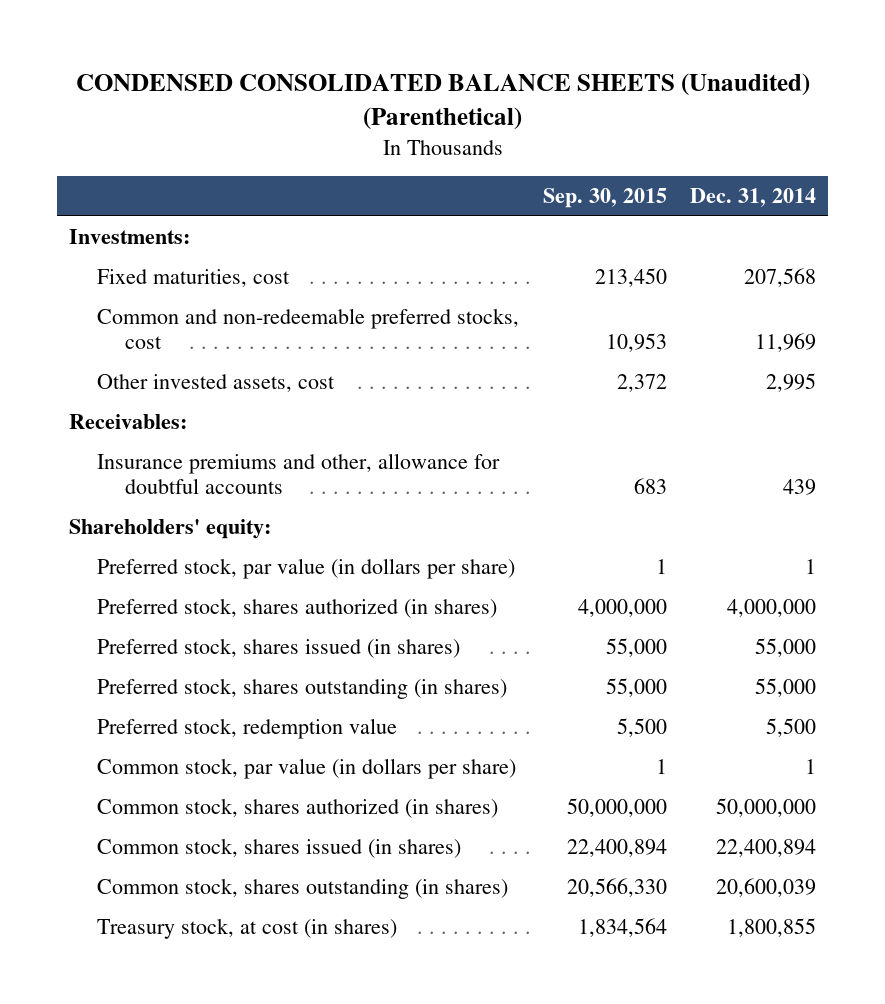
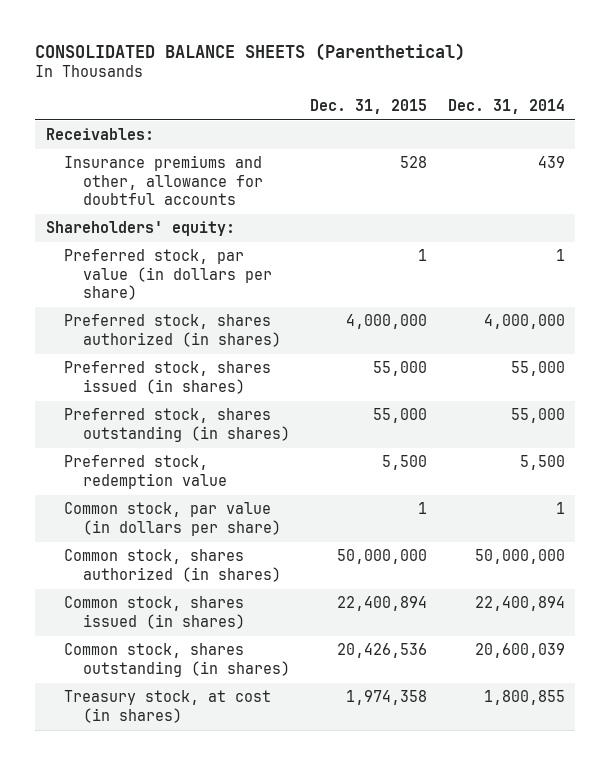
- CONDENSED CONSOLIDATED BALANCE SHEETS (Unaudited) (Parenthetical)
+ CONSOLIDATED BALANCE SHEETS (Parenthetical)
- | Sep. 30, 2015 | Dec. 31, 2014
+ | Dec. 31, 2015 | Dec. 31, 2014
- Investments:
- Fixed maturities, cost | 213,450 | 207,568
- Common and non-redeemable preferred stocks, cost | 10,953 | 11,969
- Other invested assets, cost | 2,372 | 2,995

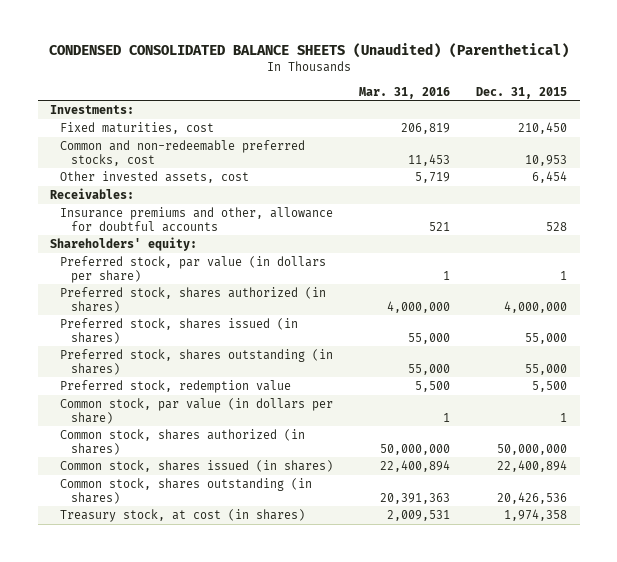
- CONSOLIDATED BALANCE SHEETS (Parenthetical)
+ CONDENSED CONSOLIDATED BALANCE SHEETS (Unaudited) (Parenthetical)
- | Dec. 31, 2015 | Dec. 31, 2014
+ | Mar. 31, 2016 | Dec. 31, 2015
+ Investments:
+ Fixed maturities, cost | 206,819 | 210,450
+ Common and non-redeemable preferred stocks, cost | 11,453 | 10,953
+ Other invested assets, cost | 5,719 | 6,454

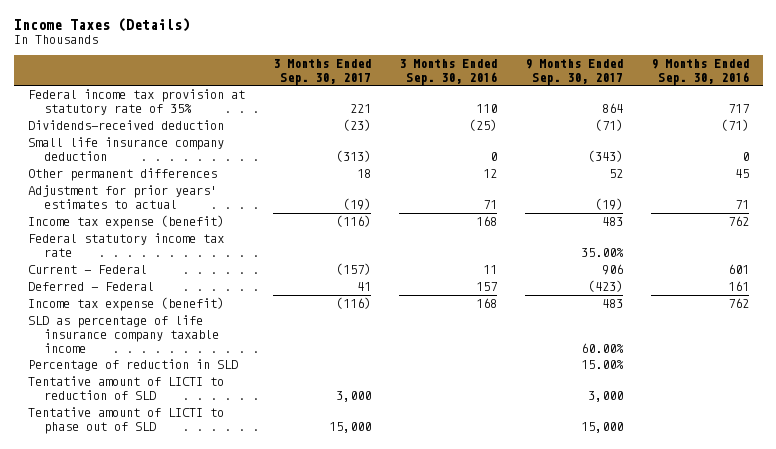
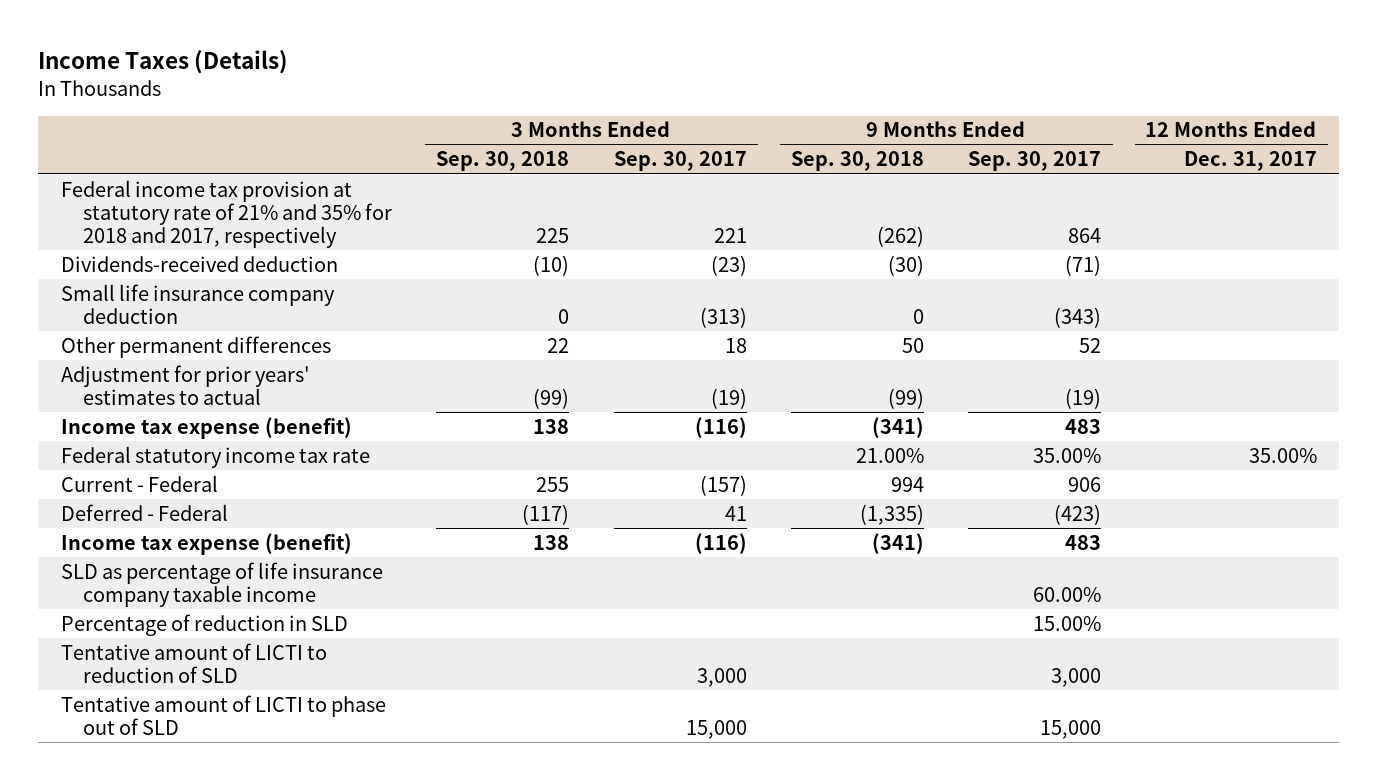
- | 3 Months Ended Sep. 30, 2017 | 3 Months Ended Sep. 30, 2016 | 9 Months Ended Sep. 30, 2017 | 9 Months Ended Sep. 30, 2016
+ | 3 Months Ended Sep. 30, 2018 | 3 Months Ended Sep. 30, 2017 | 9 Months Ended Sep. 30, 2018 | 9 Months Ended Sep. 30, 2017 | 12 Months Ended Dec. 31, 2017
- Federal income tax provision at statutory rate of 35% | 221 | 110 | 864 | 717
+ Federal income tax provision at statutory rate of 21% and 35% for 2018 and 2017, respectively | 225 | 221 | (262) | 864 |

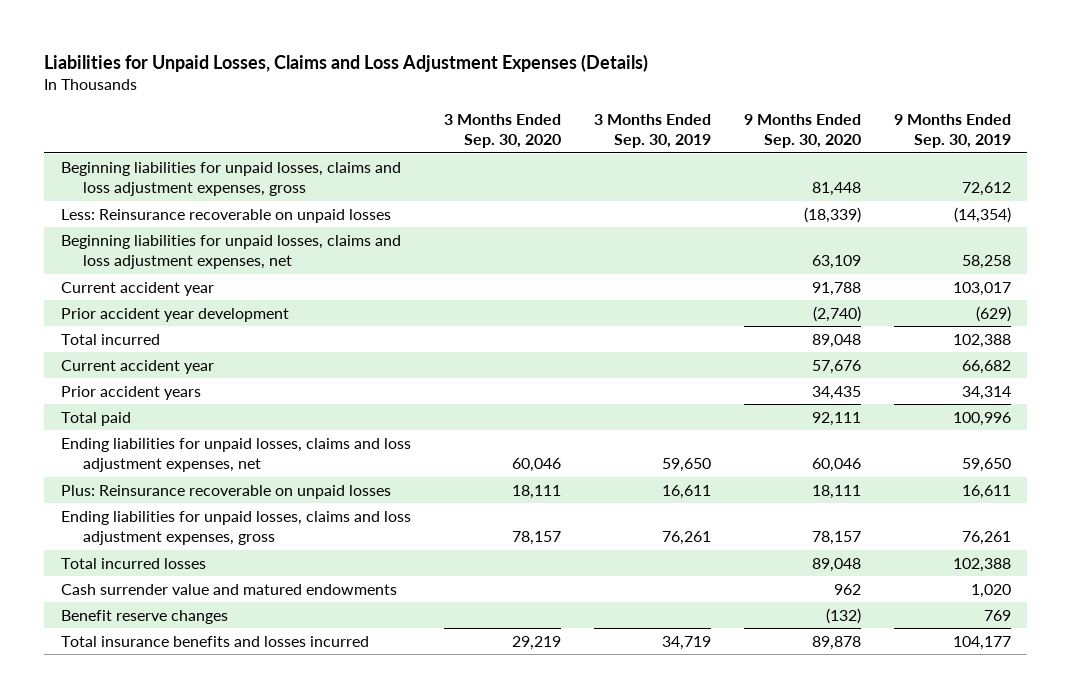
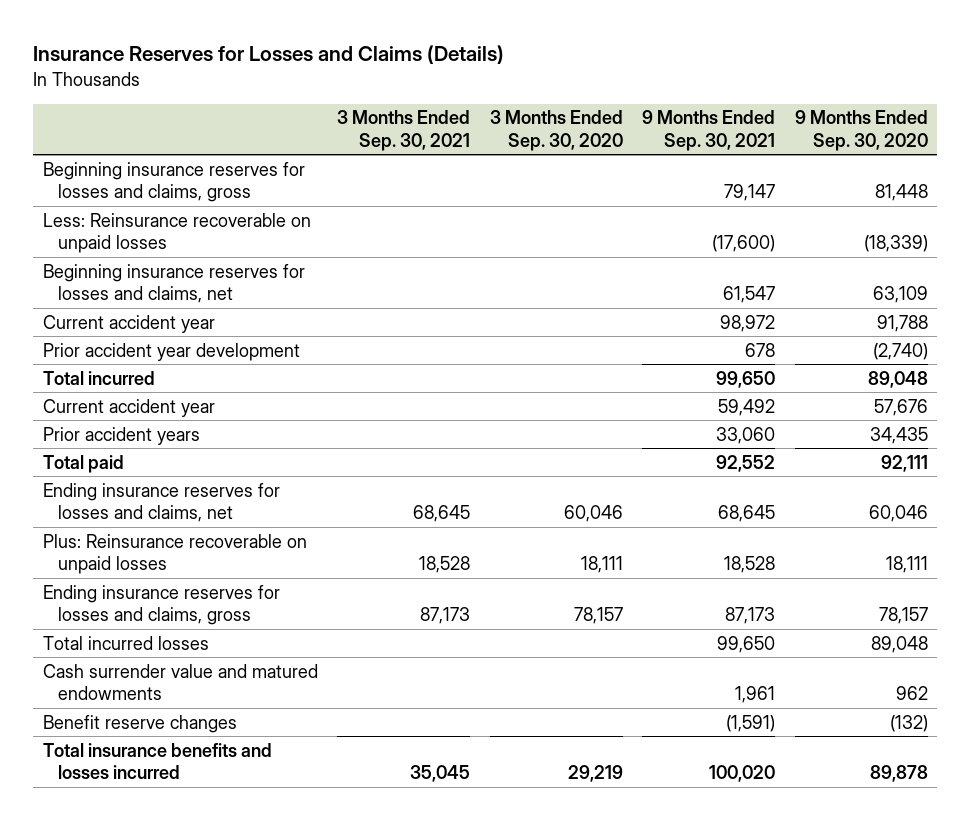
- Liabilities for Unpaid Losses, Claims and Loss Adjustment Expenses (Details)
+ Insurance Reserves for Losses and Claims (Details)
- | 3 Months Ended Sep. 30, 2020 | 3 Months Ended Sep. 30, 2019 | 9 Months Ended Sep. 30, 2020 | 9 Months Ended Sep. 30, 2019
+ | 3 Months Ended Sep. 30, 2021 | 3 Months Ended Sep. 30, 2020 | 9 Months Ended Sep. 30, 2021 | 9 Months Ended Sep. 30, 2020
- Beginning liabilities for unpaid losses, claims and loss adjustment expenses, gross | | | 81,448 | 72,612
+ Beginning insurance reserves for losses and claims, gross | | | 79,147 | 81,448
- Beginning liabilities for unpaid losses, claims and loss adjustment expenses, net | | | 63,109 | 58,258
+ Beginning insurance reserves for losses and claims, net | | | 61,547 | 63,109
- Ending liabilities for unpaid losses, claims and loss adjustment expenses, net | 60,046 | 59,650 | 60,046 | 59,650
+ Ending insurance reserves for losses and claims, net | 68,645 | 60,046 | 68,645 | 60,046
- Ending liabilities for unpaid losses, claims and loss adjustment expenses, gross | 78,157 | 76,261 | 78,157 | 76,261
+ Ending insurance reserves for losses and claims, gross | 87,173 | 78,157 | 87,173 | 78,157

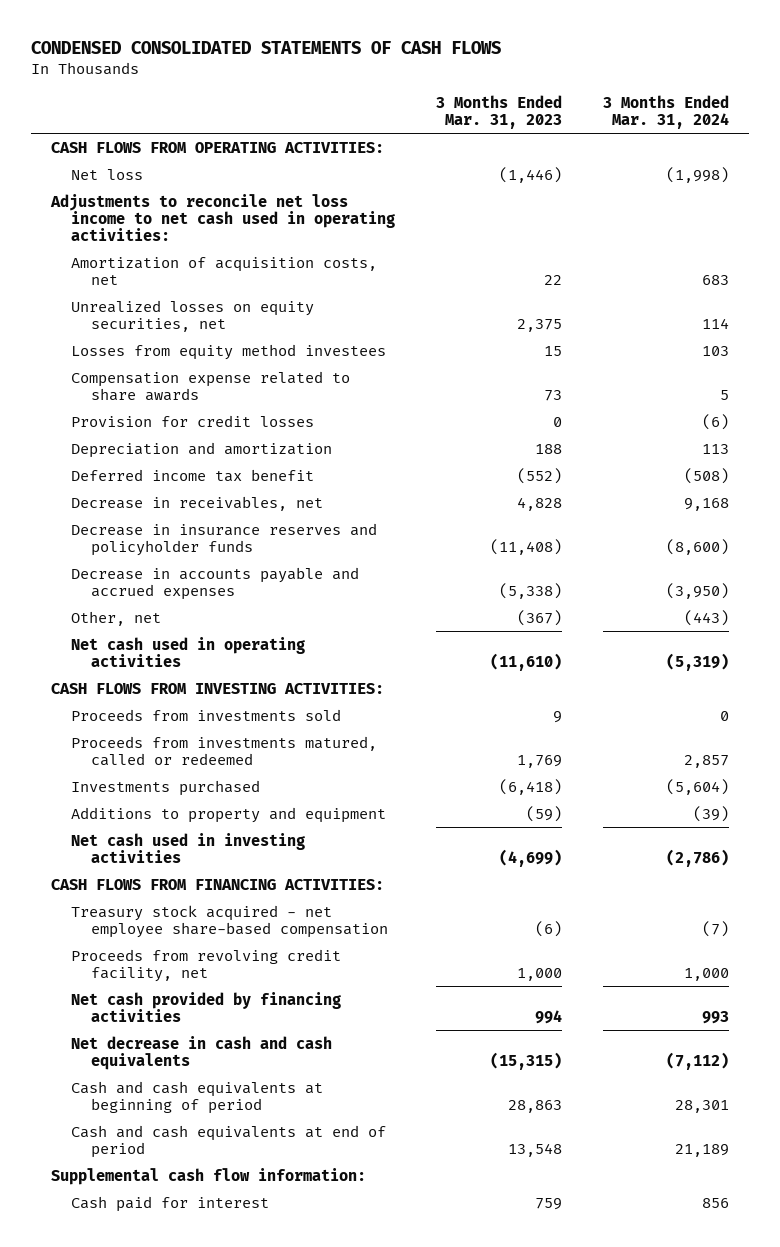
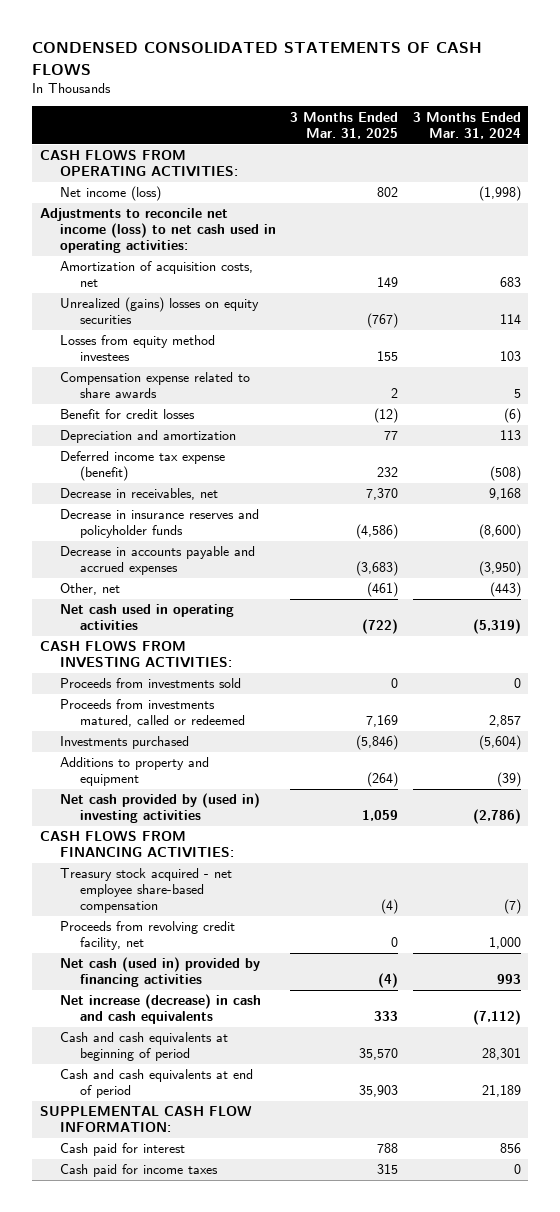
- | 3 Months Ended Mar. 31, 2023 | 3 Months Ended Mar. 31, 2024
+ | 3 Months Ended Mar. 31, 2025 | 3 Months Ended Mar. 31, 2024
- Net loss | (1,446) | (1,998)
- Adjustments to reconcile net loss income to net cash used in operating activities:
+ Net income (loss) | 802 | (1,998)
+ Adjustments to reconcile net income (loss) to net cash used in operating activities:
- Unrealized losses on equity securities, net | 2,375 | 114
+ Unrealized (gains) losses on equity securities | (767) | 114
- Provision for credit losses | 0 | (6)
+ Benefit for credit losses | (12) | (6)
- Deferred income tax benefit | (552) | (508)
+ Deferred income tax expense (benefit) | 232 | (508)
- Net cash used in investing activities | (4,699) | (2,786)
+ Net cash provided by (used in) investing activities | 1,059 | (2,786)
- Net cash provided by financing activities | 994 | 993
- Net decrease in cash and cash equivalents | (15,315) | (7,112)
+ Net cash (used in) provided by financing activities | (4) | 993
+ Net increase (decrease) in cash and cash equivalents | 333 | (7,112)
- Supplemental cash flow information:
+ SUPPLEMENTAL CASH FLOW INFORMATION:
+ Cash paid for income taxes | 315 | 0

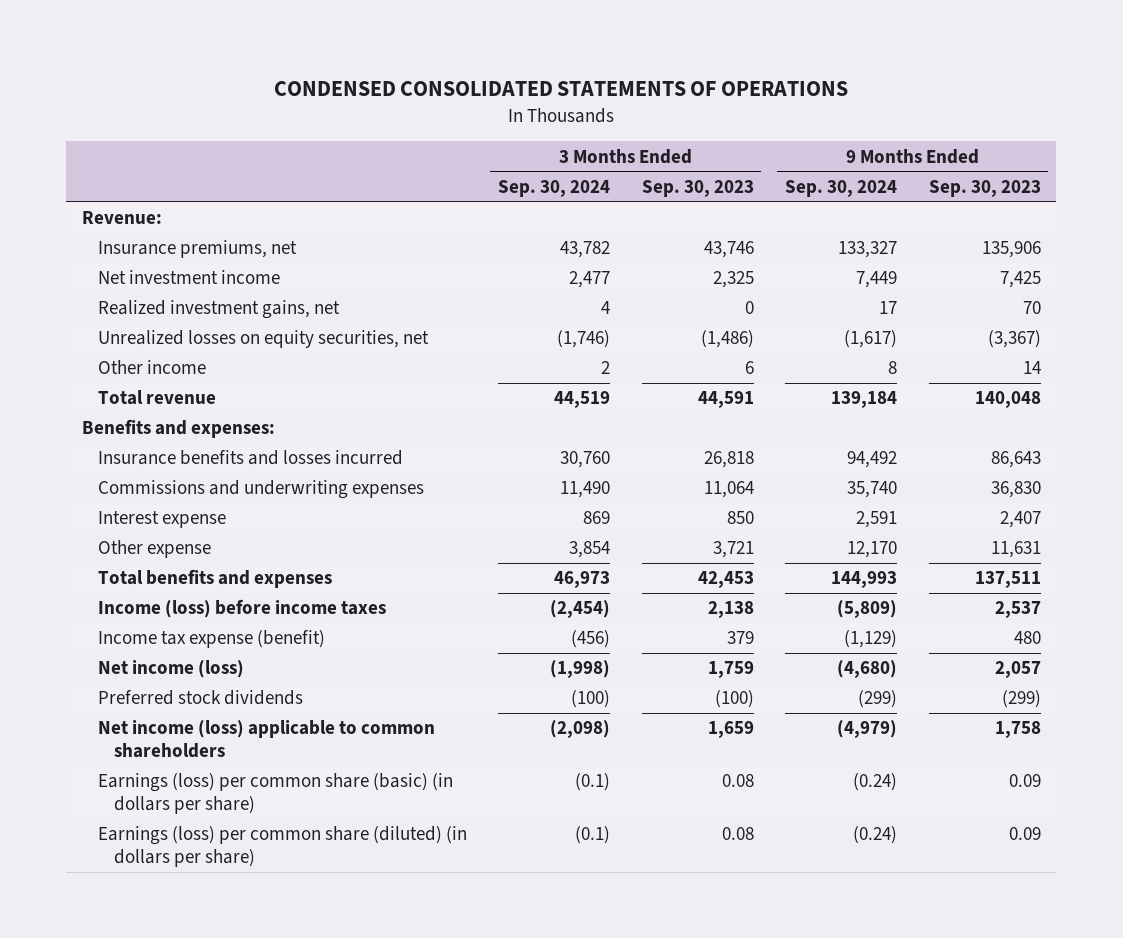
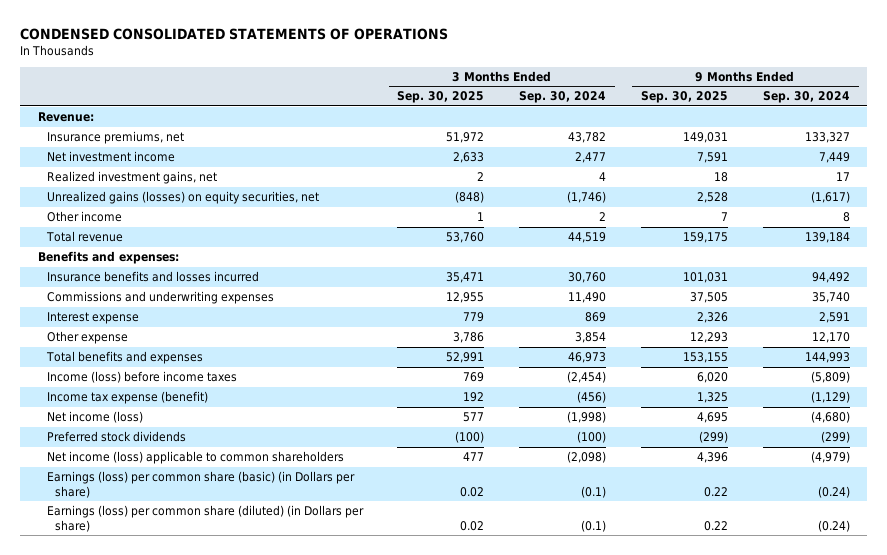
- | 3 Months Ended Sep. 30, 2024 | 3 Months Ended Sep. 30, 2023 | 9 Months Ended Sep. 30, 2024 | 9 Months Ended Sep. 30, 2023
+ | 3 Months Ended Sep. 30, 2025 | 3 Months Ended Sep. 30, 2024 | 9 Months Ended Sep. 30, 2025 | 9 Months Ended Sep. 30, 2024
- Unrealized losses on equity securities, net | (1,746) | (1,486) | (1,617) | (3,367)
+ Unrealized gains (losses) on equity securities, net | (848) | (1,746) | 2,528 | (1,617)
- Earnings (loss) per common share (basic) (in dollars per share) | (0.1) | 0.08 | (0.24) | 0.09
- Earnings (loss) per common share (diluted) (in dollars per share) | (0.1) | 0.08 | (0.24) | 0.09
+ Earnings (loss) per common share (basic) (in Dollars per share) | 0.02 | (0.1) | 0.22 | (0.24)
+ Earnings (loss) per common share (diluted) (in Dollars per share) | 0.02 | (0.1) | 0.22 | (0.24)

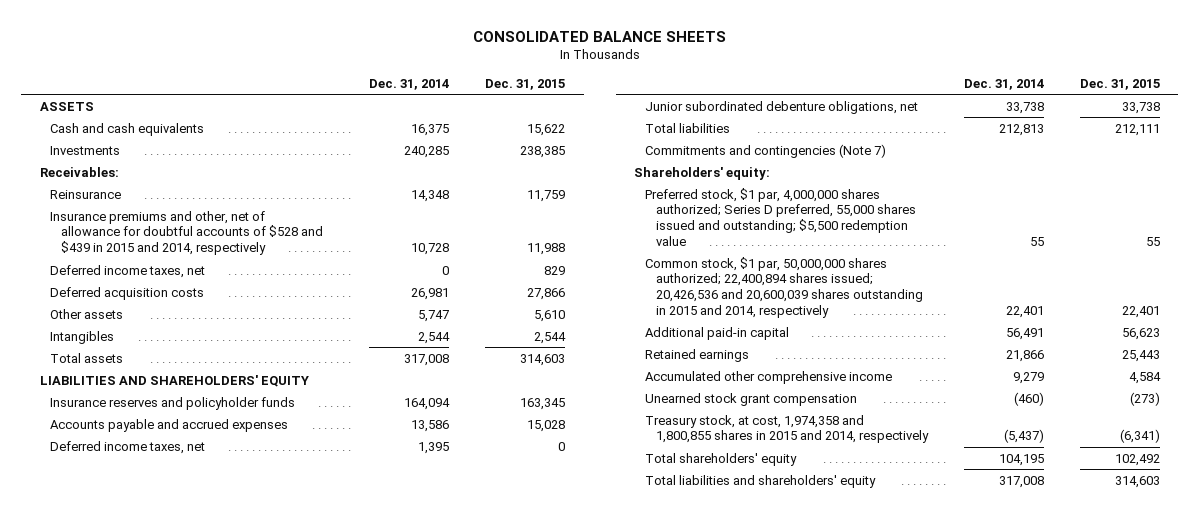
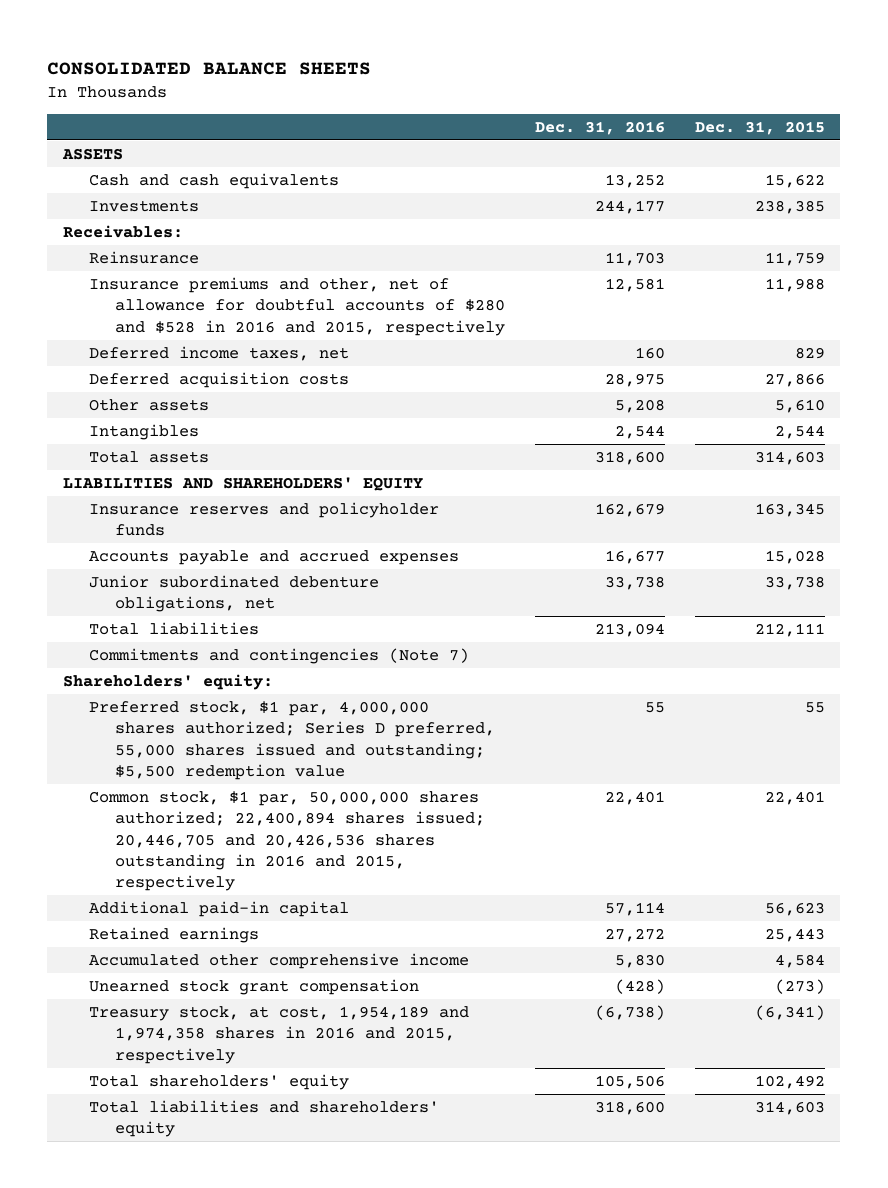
- | Dec. 31, 2014 | Dec. 31, 2015
+ | Dec. 31, 2016 | Dec. 31, 2015
- Insurance premiums and other, net of allowance for doubtful accounts of $528 and $439 in 2015 and 2014, respectively | 10,728 | 11,988
+ Insurance premiums and other, net of allowance for doubtful accounts of $280 and $528 in 2016 and 2015, respectively | 12,581 | 11,988
- Deferred income taxes, net | 1,395 | 0
- Common stock, $1 par, 50,000,000 shares authorized; 22,400,894 shares issued; 20,426,536 and 20,600,039 shares outstanding in 2015 and 2014, respectively | 22,401 | 22,401
+ Common stock, $1 par, 50,000,000 shares authorized; 22,400,894 shares issued; 20,446,705 and 20,426,536 shares outstanding in 2016 and 2015, respectively | 22,401 | 22,401
- Treasury stock, at cost, 1,974,358 and 1,800,855 shares in 2015 and 2014, respectively | (5,437) | (6,341)
+ Treasury stock, at cost, 1,954,189 and 1,974,358 shares in 2016 and 2015, respectively | (6,738) | (6,341)

